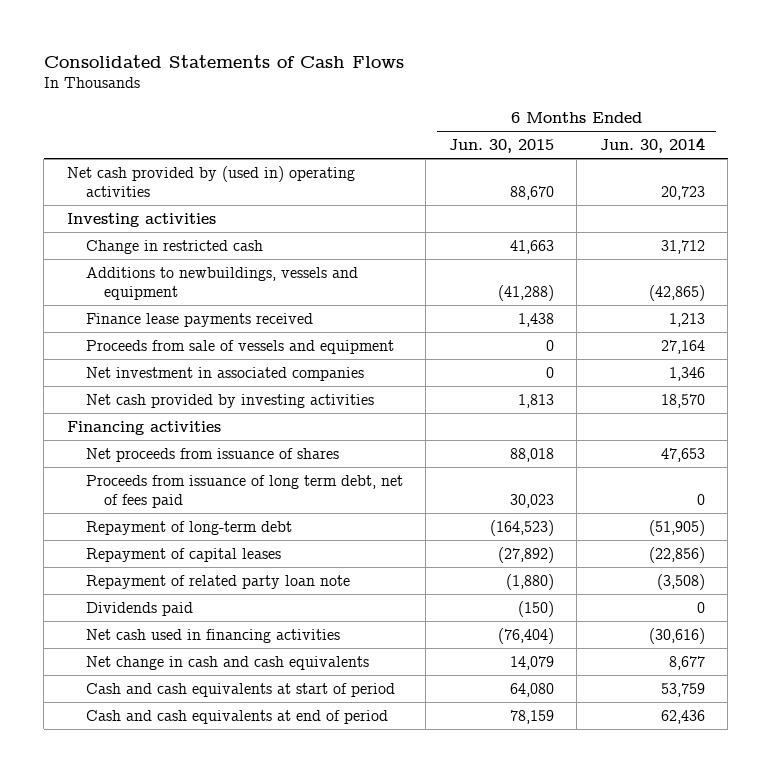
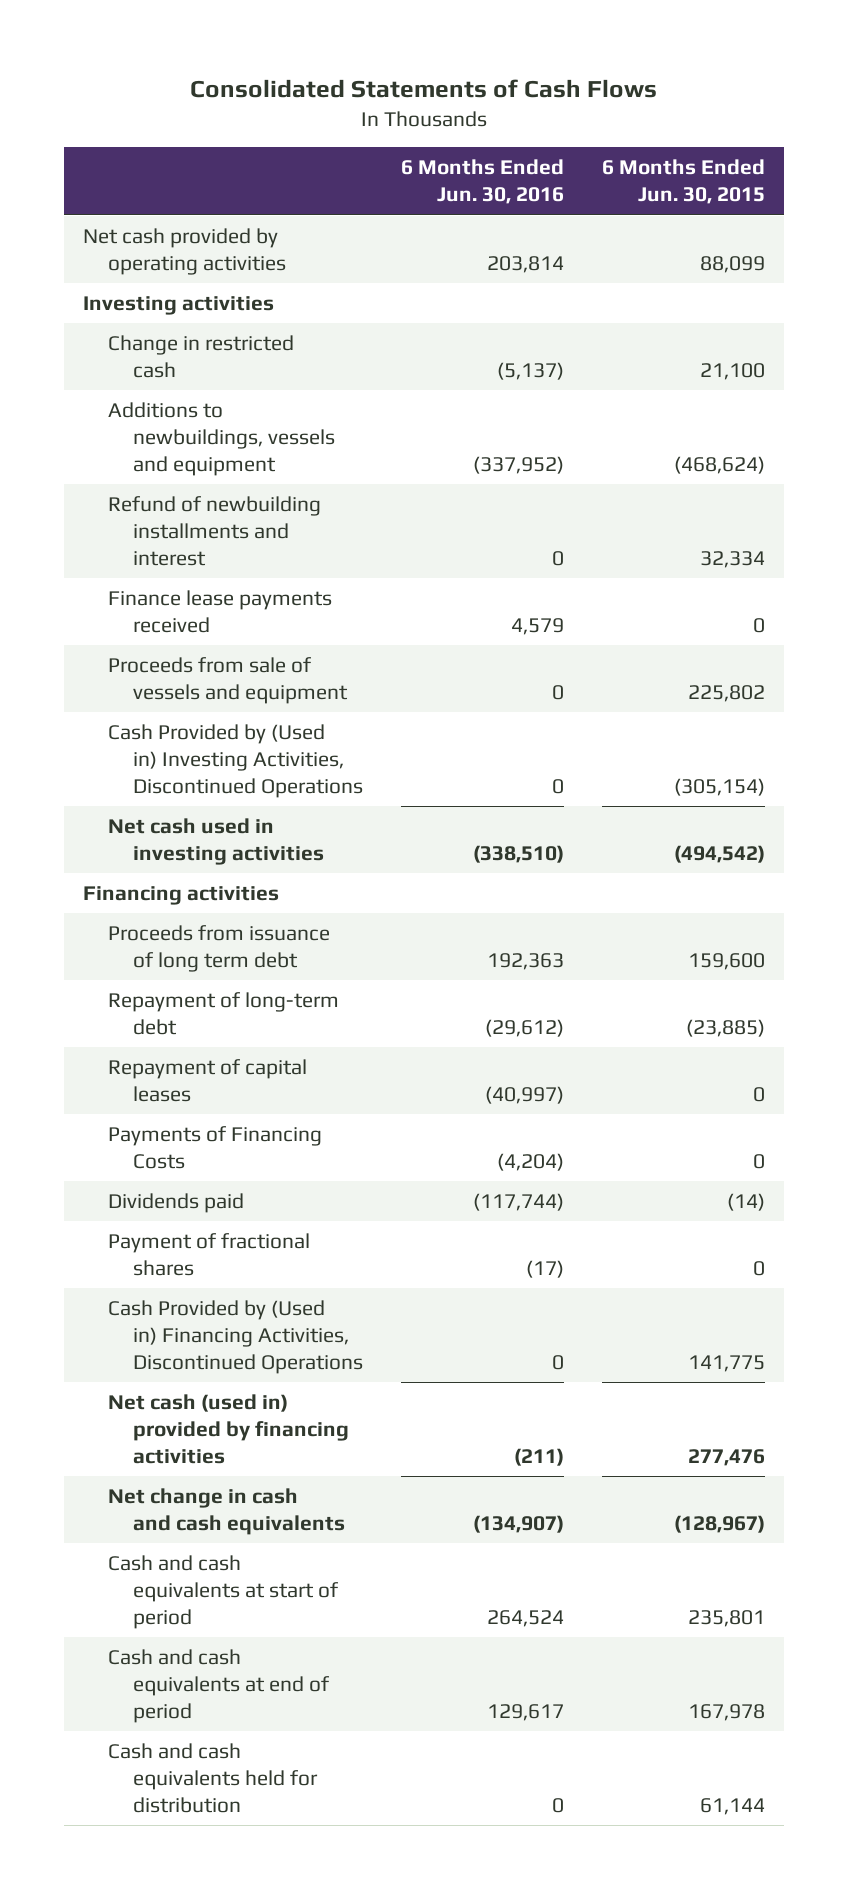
- | 6 Months Ended Jun. 30, 2015 | 6 Months Ended Jun. 30, 2014
+ | 6 Months Ended Jun. 30, 2016 | 6 Months Ended Jun. 30, 2015
- Net cash provided by (used in) operating activities | 88,670 | 20,723
+ Net cash provided by operating activities | 203,814 | 88,099
- Change in restricted cash | 41,663 | 31,712
- Additions to newbuildings, vessels and equipment | (41,288) | (42,865)
- Finance lease payments received | 1,438 | 1,213
- Proceeds from sale of vessels and equipment | 0 | 27,164
- Net investment in associated companies | 0 | 1,346
- Net cash provided by investing activities | 1,813 | 18,570
+ Change in restricted cash | (5,137) | 21,100
+ Additions to newbuildings, vessels and equipment | (337,952) | (468,624)
+ Refund of newbuilding installments and interest | 0 | 32,334
+ Finance lease payments received | 4,579 | 0
+ Proceeds from sale of vessels and equipment | 0 | 225,802
+ Cash Provided by (Used in) Investing Activities, Discontinued Operations | 0 | (305,154)
+ Net cash used in investing activities | (338,510) | (494,542)
- Net proceeds from issuance of shares | 88,018 | 47,653
- Proceeds from issuance of long term debt, net of fees paid | 30,023 | 0
- Repayment of long-term debt | (164,523) | (51,905)
- Repayment of capital leases | (27,892) | (22,856)
- Repayment of related party loan note | (1,880) | (3,508)
- Dividends paid | (150) | 0
- Net cash used in financing activities | (76,404) | (30,616)
- Net change in cash and cash equivalents | 14,079 | 8,677
- Cash and cash equivalents at start of period | 64,080 | 53,759
- Cash and cash equivalents at end of period | 78,159 | 62,436
+ Proceeds from issuance of long term debt | 192,363 | 159,600
+ Repayment of long-term debt | (29,612) | (23,885)
+ Repayment of capital leases | (40,997) | 0
+ Payments of Financing Costs | (4,204) | 0
+ Dividends paid | (117,744) | (14)
+ Payment of fractional shares | (17) | 0
+ Cash Provided by (Used in) Financing Activities, Discontinued Operations | 0 | 141,775
+ Net cash (used in) provided by financing activities | (211) | 277,476
+ Net change in cash and cash equivalents | (134,907) | (128,967)
+ Cash and cash equivalents at start of period | 264,524 | 235,801
+ Cash and cash equivalents at end of period | 129,617 | 167,978
+ Cash and cash equivalents held for distribution | 0 | 61,144

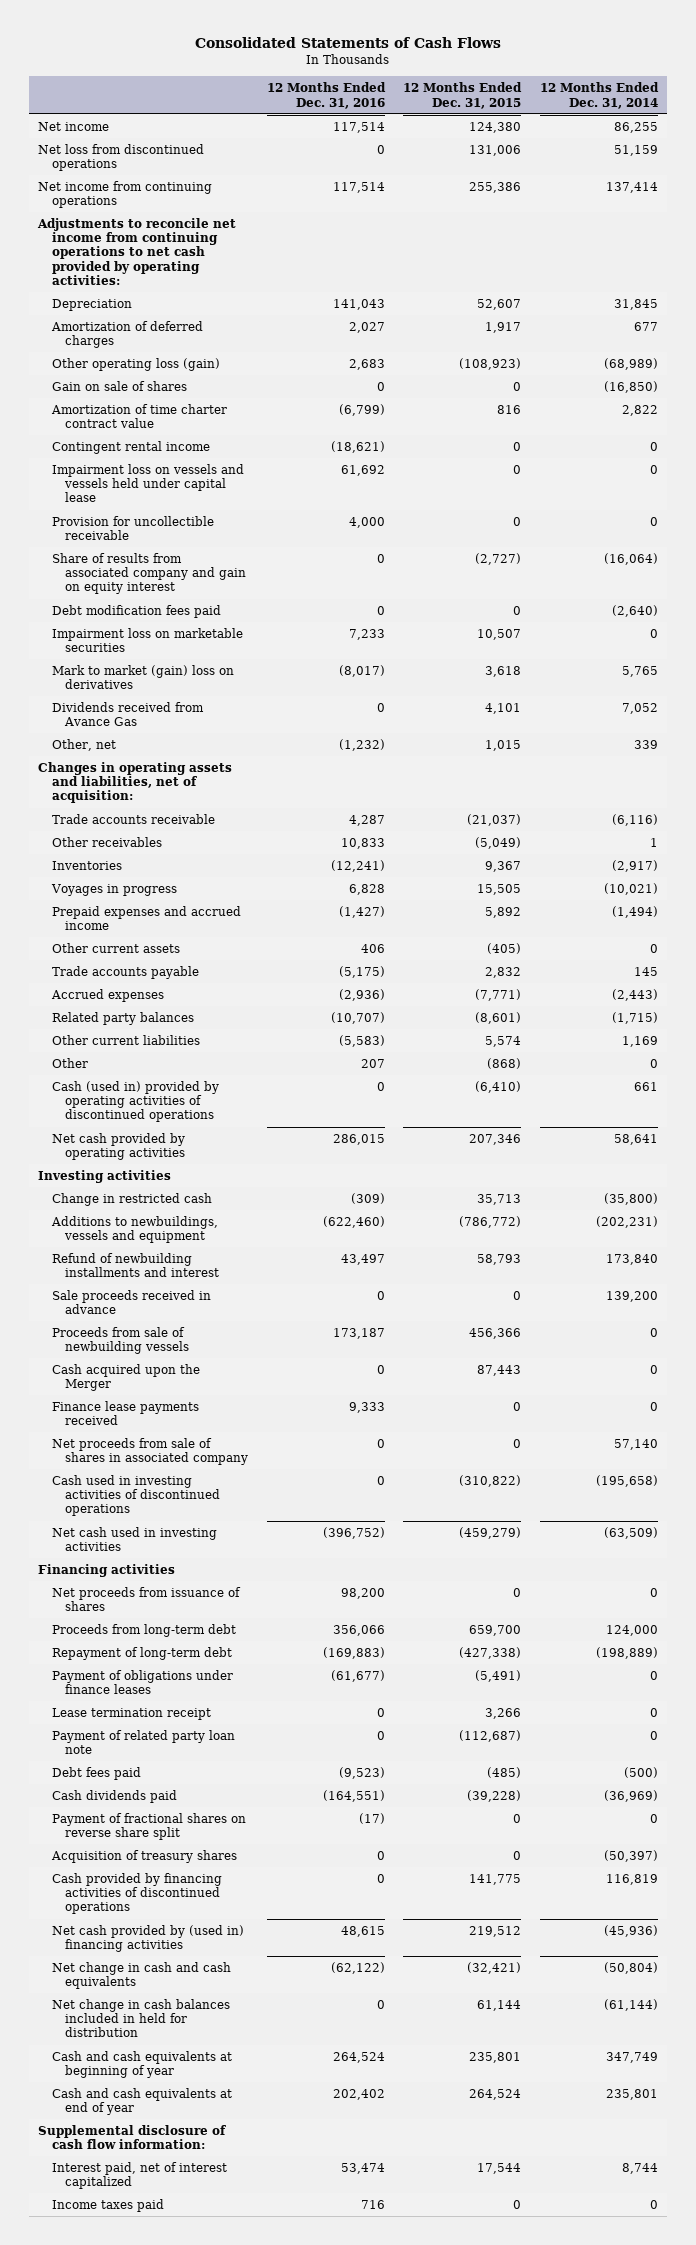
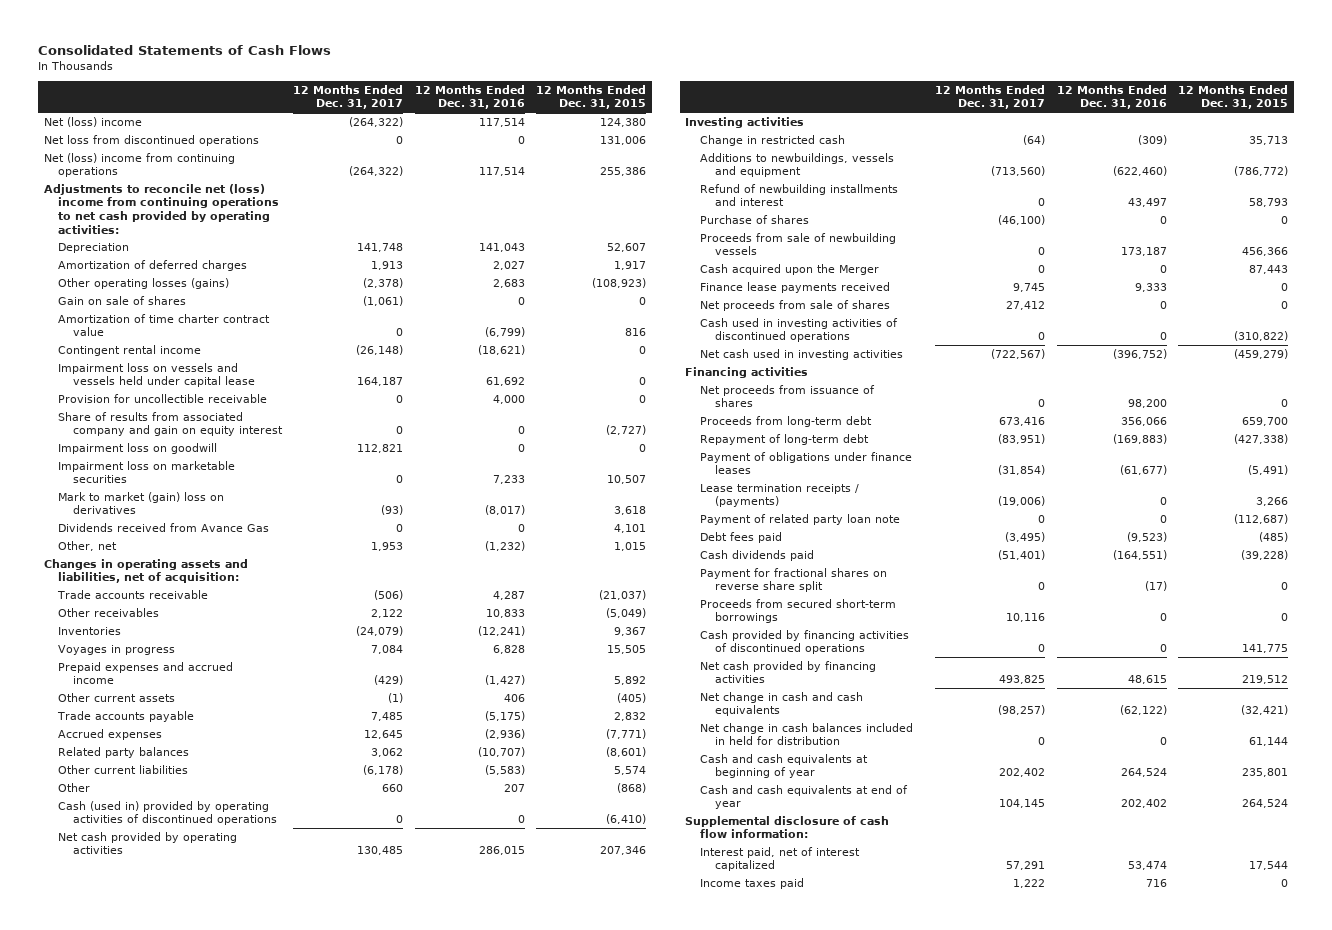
- | 12 Months Ended Dec. 31, 2016 | 12 Months Ended Dec. 31, 2015 | 12 Months Ended Dec. 31, 2014
+ | 12 Months Ended Dec. 31, 2017 | 12 Months Ended Dec. 31, 2016 | 12 Months Ended Dec. 31, 2015
- Net income | 117,514 | 124,380 | 86,255
+ Net (loss) income | (264,322) | 117,514 | 124,380
- Net income from continuing operations | 117,514 | 255,386 | 137,414
- Adjustments to reconcile net income from continuing operations to net cash provided by operating activities:
+ Net (loss) income from continuing operations | (264,322) | 117,514 | 255,386
+ Adjustments to reconcile net (loss) income from continuing operations to net cash provided by operating activities:
- Other operating loss (gain) | 2,683 | (108,923) | (68,989)
+ Other operating losses (gains) | (2,378) | 2,683 | (108,923)
- Debt modification fees paid | 0 | 0 | (2,640)
+ Impairment loss on goodwill | 112,821 | 0 | 0
- Sale proceeds received in advance | 0 | 0 | 139,200
+ Purchase of shares | (46,100) | 0 | 0
- Net proceeds from sale of shares in associated company | 0 | 0 | 57,140
+ Net proceeds from sale of shares | 27,412 | 0 | 0
- Lease termination receipt | 0 | 3,266 | 0
+ Lease termination receipts / (payments) | (19,006) | 0 | 3,266
- Payment of fractional shares on reverse share split | (17) | 0 | 0
- Acquisition of treasury shares | 0 | 0 | (50,397)
+ Payment for fractional shares on reverse share split | 0 | (17) | 0
+ Proceeds from secured short-term borrowings | 10,116 | 0 | 0
- Net cash provided by (used in) financing activities | 48,615 | 219,512 | (45,936)
+ Net cash provided by financing activities | 493,825 | 48,615 | 219,512

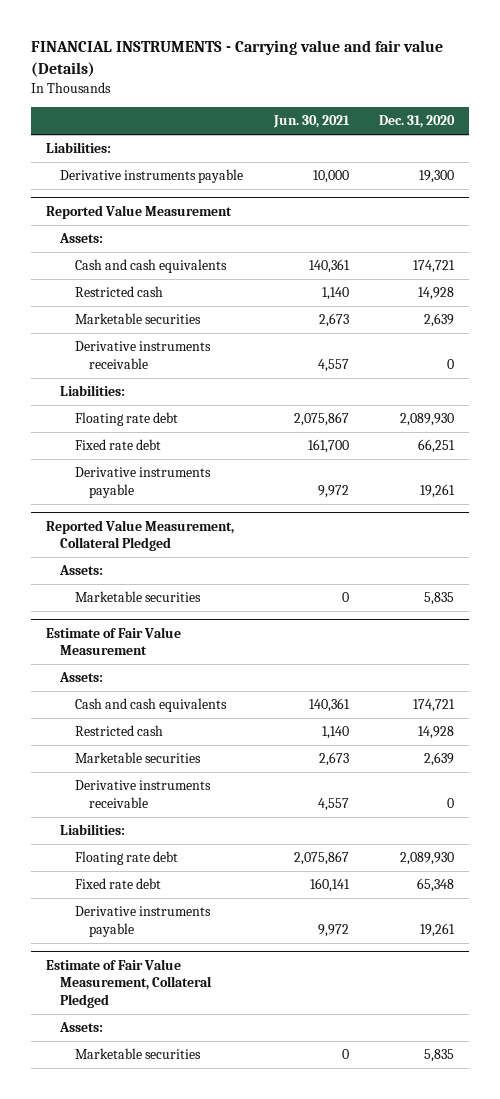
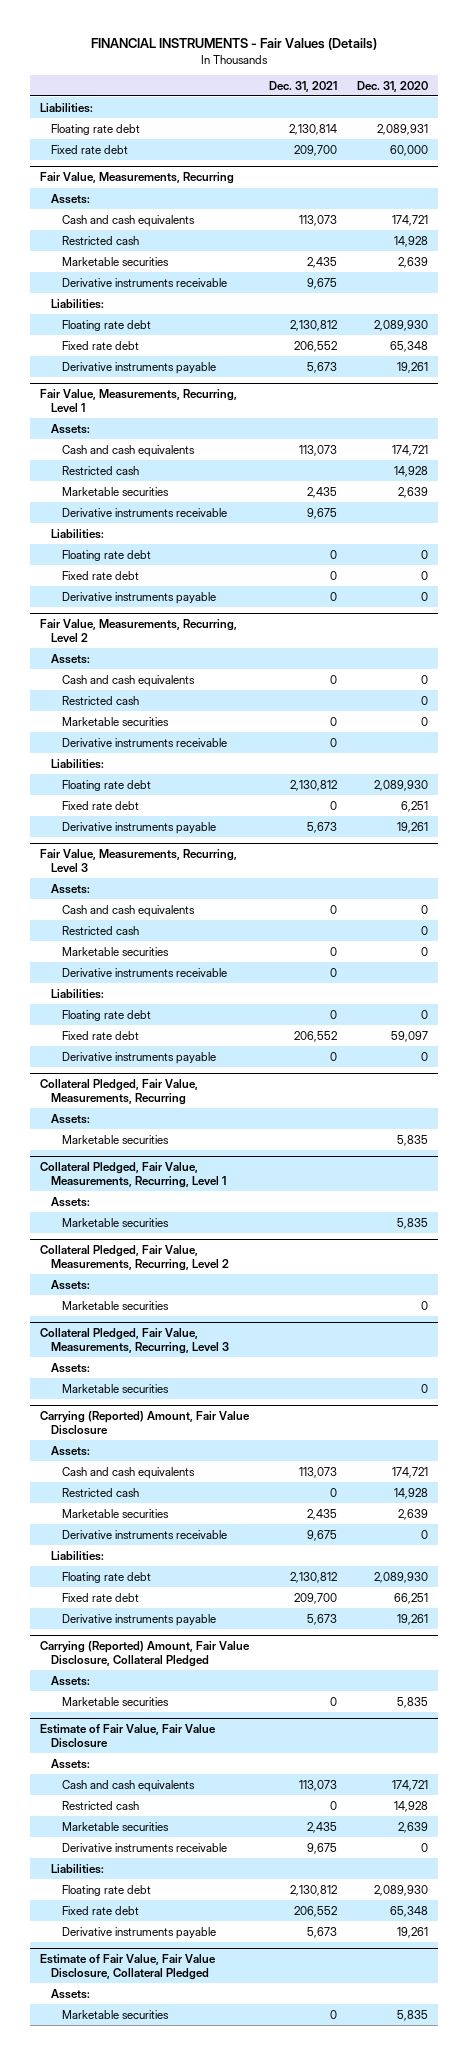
- FINANCIAL INSTRUMENTS - Carrying value and fair value (Details)
+ FINANCIAL INSTRUMENTS - Fair Values (Details)
- | Jun. 30, 2021 | Dec. 31, 2020
+ | Dec. 31, 2021 | Dec. 31, 2020
- Derivative instruments payable | 10,000 | 19,300
- Reported Value Measurement
+ Floating rate debt | 2,130,814 | 2,089,931
+ Fixed rate debt | 209,700 | 60,000
+ Fair Value, Measurements, Recurring
+ Derivative instruments receivable | 9,675 |
+ Liabilities:
+ Floating rate debt | 2,130,812 | 2,089,930
+ Fixed rate debt | 206,552 | 65,348
+ Derivative instruments payable | 5,673 | 19,261
+ Fair Value, Measurements, Recurring, Level 1
+ Assets:
+ Cash and cash equivalents | 113,073 | 174,721
+ Restricted cash | | 14,928
+ Marketable securities | 2,435 | 2,639
+ Derivative instruments receivable | 9,675 |
+ Liabilities:
+ Floating rate debt | 0 | 0
+ Fixed rate debt | 0 | 0
+ Derivative instruments payable | 0 | 0
+ Fair Value, Measurements, Recurring, Level 2
+ Assets:
+ Cash and cash equivalents | 0 | 0
+ Restricted cash | | 0
+ Marketable securities | 0 | 0
+ Derivative instruments receivable | 0 |
+ Liabilities:
+ Floating rate debt | 2,130,812 | 2,089,930
+ Fixed rate debt | 0 | 6,251
+ Derivative instruments payable | 5,673 | 19,261
+ Fair Value, Measurements, Recurring, Level 3
+ Assets:
+ Cash and cash equivalents | 0 | 0
+ Restricted cash | | 0
+ Marketable securities | 0 | 0
+ Derivative instruments receivable | 0 |
+ Liabilities:
+ Floating rate debt | 0 | 0
+ Fixed rate debt | 206,552 | 59,097
+ Derivative instruments payable | 0 | 0
+ Collateral Pledged, Fair Value, Measurements, Recurring
+ Assets:
+ Marketable securities | | 5,835
+ Collateral Pledged, Fair Value, Measurements, Recurring, Level 1
+ Assets:
+ Marketable securities | | 5,835
+ Collateral Pledged, Fair Value, Measurements, Recurring, Level 2
+ Assets:
+ Marketable securities | | 0
+ Collateral Pledged, Fair Value, Measurements, Recurring, Level 3
+ Assets:
+ Marketable securities | | 0
+ Carrying (Reported) Amount, Fair Value Disclosure
+ Assets:
+ Cash and cash equivalents | 113,073 | 174,721
+ Restricted cash | 0 | 14,928
+ Marketable securities | 2,435 | 2,639
- Reported Value Measurement, Collateral Pledged
+ Carrying (Reported) Amount, Fair Value Disclosure, Collateral Pledged
- Estimate of Fair Value Measurement
+ Estimate of Fair Value, Fair Value Disclosure
- Estimate of Fair Value Measurement, Collateral Pledged
+ Estimate of Fair Value, Fair Value Disclosure, Collateral Pledged

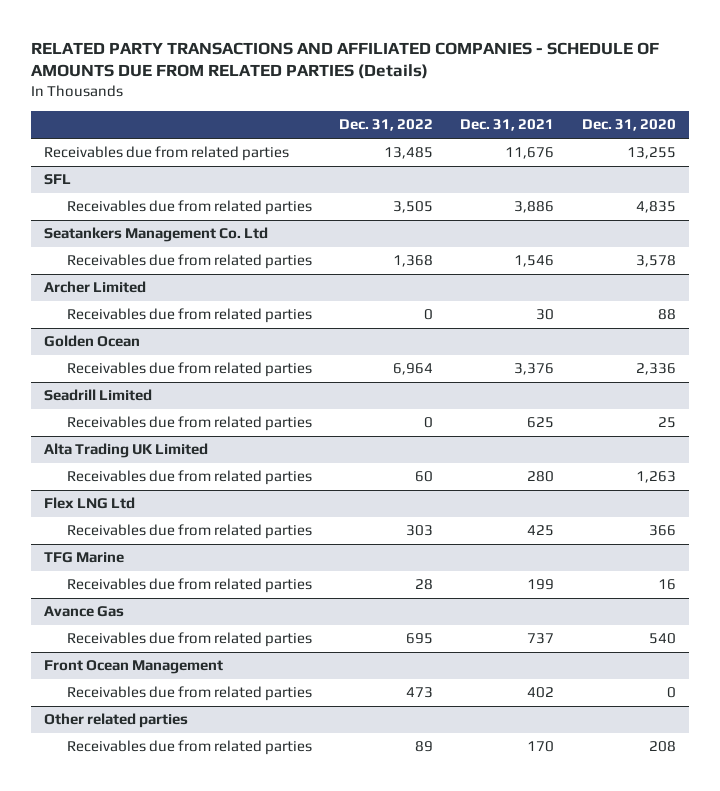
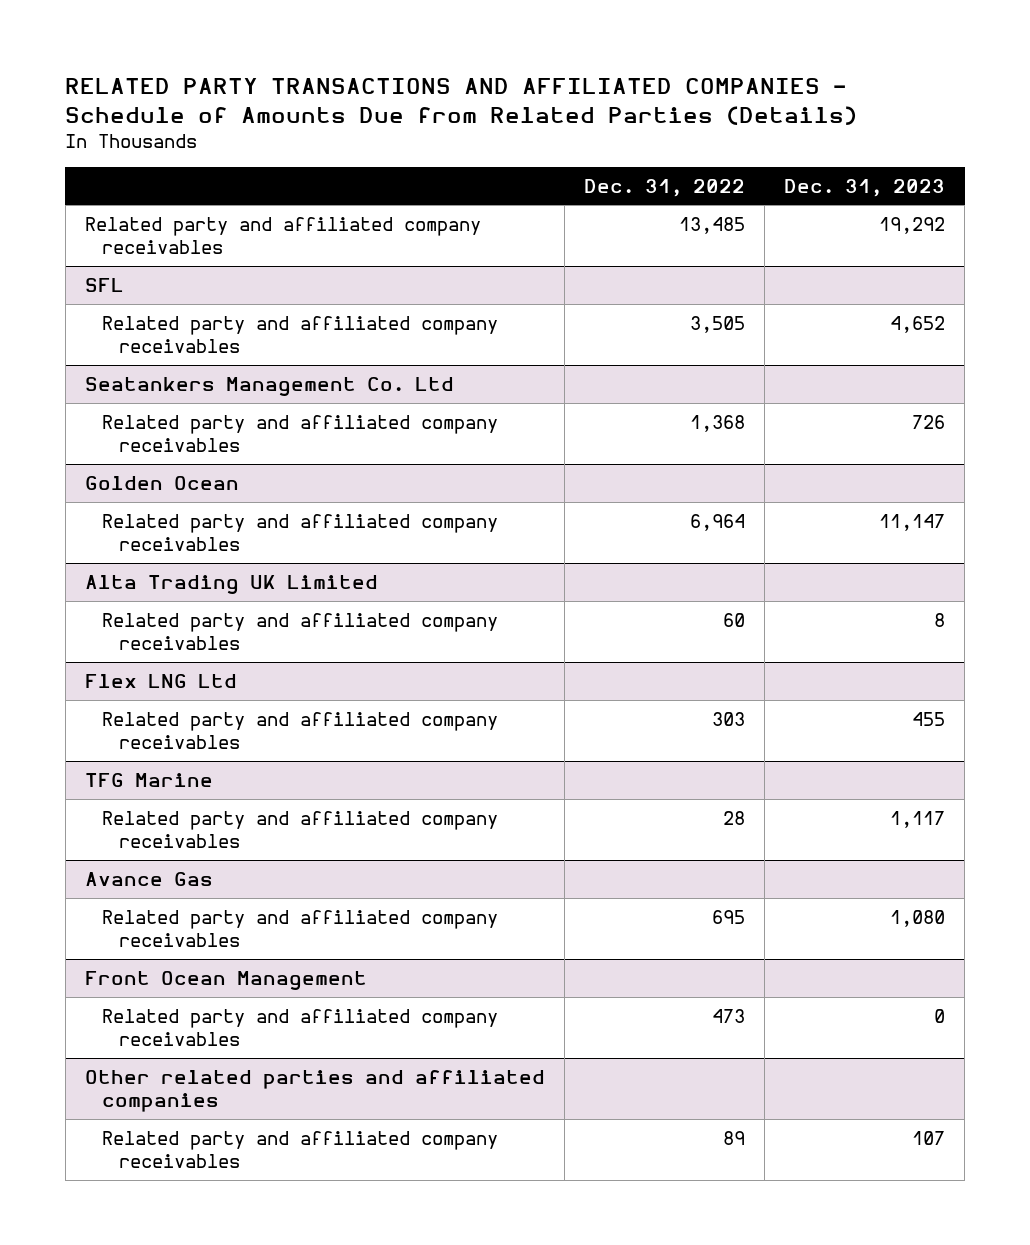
- RELATED PARTY TRANSACTIONS AND AFFILIATED COMPANIES - SCHEDULE OF AMOUNTS DUE FROM RELATED PARTIES (Details)
+ RELATED PARTY TRANSACTIONS AND AFFILIATED COMPANIES - Schedule of Amounts Due from Related Parties (Details)
- | Dec. 31, 2022 | Dec. 31, 2021 | Dec. 31, 2020
+ | Dec. 31, 2022 | Dec. 31, 2023
- Receivables due from related parties | 13,485 | 11,676 | 13,255
+ Related party and affiliated company receivables | 13,485 | 19,292
@ SFL
- Receivables due from related parties | 3,505 | 3,886 | 4,835
+ Related party and affiliated company receivables | 3,505 | 4,652
@ Seatankers Management Co. Ltd
- Receivables due from related parties | 1,368 | 1,546 | 3,578
- Archer Limited
- Receivables due from related parties | 0 | 30 | 88
@ Seatankers Management Co. Ltd
+ Related party and affiliated company receivables | 1,368 | 726
@ Golden Ocean
- Receivables due from related parties | 6,964 | 3,376 | 2,336
- Seadrill Limited
- Receivables due from related parties | 0 | 625 | 25
@ Golden Ocean
+ Related party and affiliated company receivables | 6,964 | 11,147
@ Alta Trading UK Limited
- Receivables due from related parties | 60 | 280 | 1,263
+ Related party and affiliated company receivables | 60 | 8
@ Flex LNG Ltd
- Receivables due from related parties | 303 | 425 | 366
+ Related party and affiliated company receivables | 303 | 455
@ TFG Marine
- Receivables due from related parties | 28 | 199 | 16
+ Related party and affiliated company receivables | 28 | 1,117
@ Avance Gas
- Receivables due from related parties | 695 | 737 | 540
+ Related party and affiliated company receivables | 695 | 1,080
@ Front Ocean Management
- Receivables due from related parties | 473 | 402 | 0
- Other related parties
- Receivables due from related parties | 89 | 170 | 208
@ Front Ocean Management
+ Related party and affiliated company receivables | 473 | 0
+ Other related parties and affiliated companies
+ Related party and affiliated company receivables | 89 | 107

